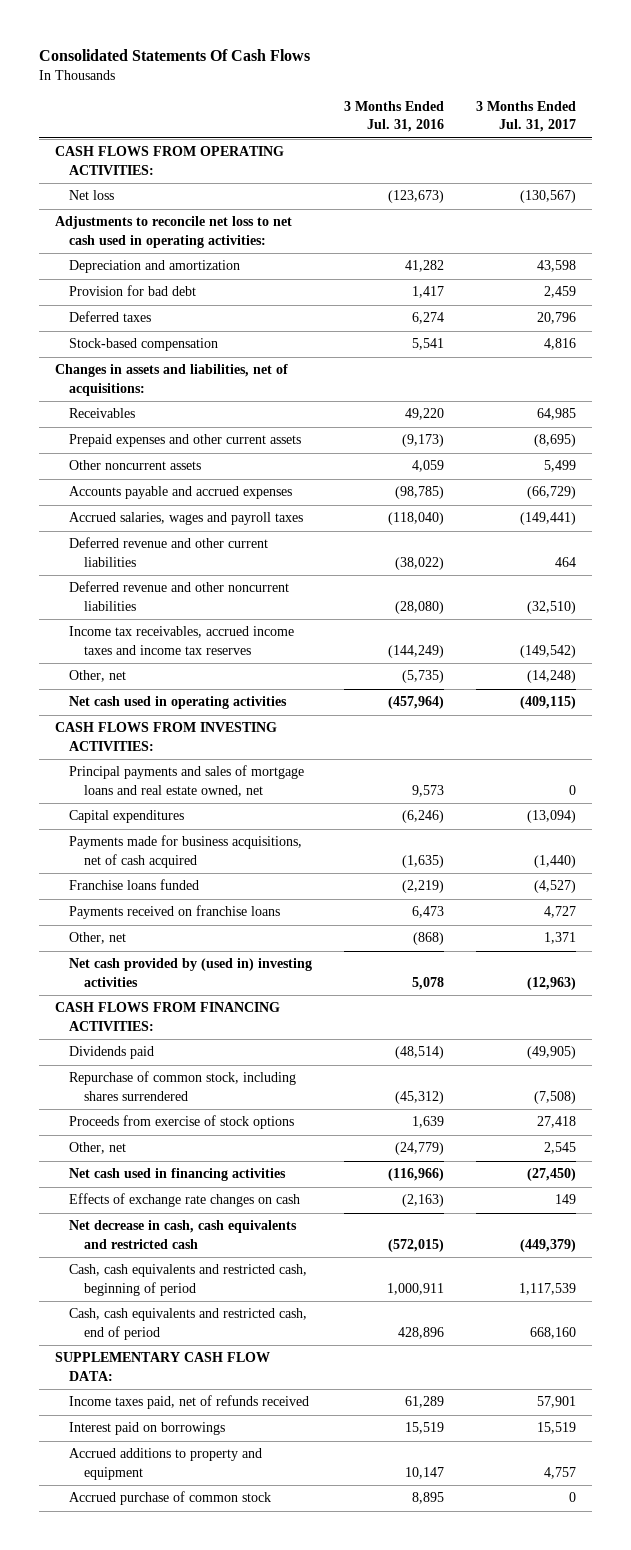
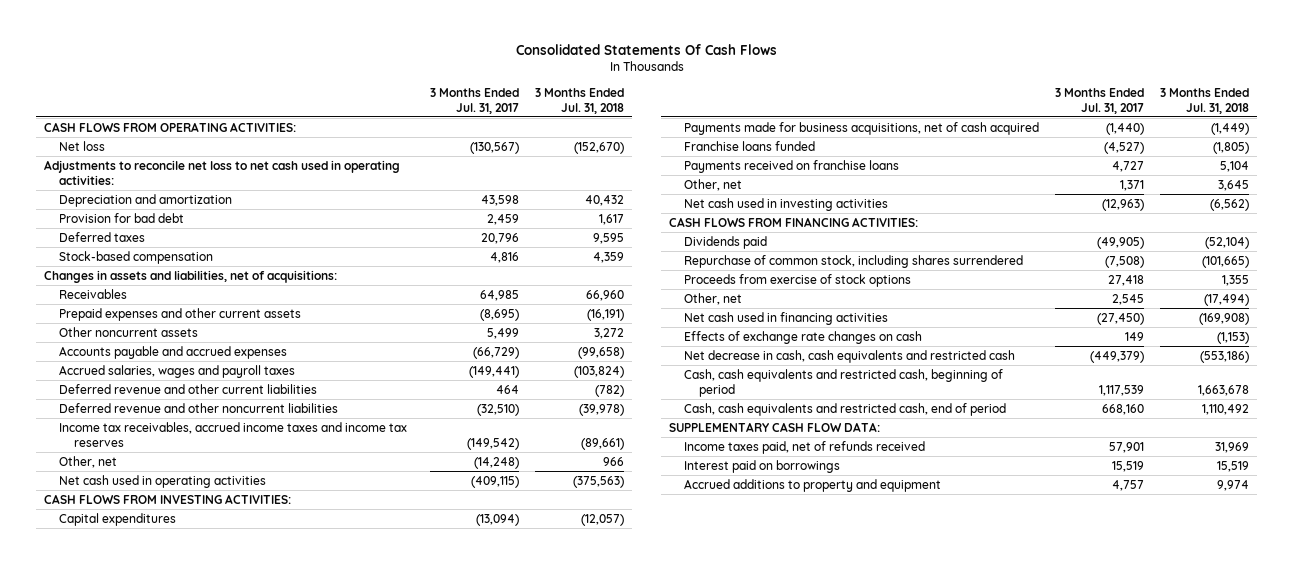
- | 3 Months Ended Jul. 31, 2016 | 3 Months Ended Jul. 31, 2017
+ | 3 Months Ended Jul. 31, 2017 | 3 Months Ended Jul. 31, 2018
- Principal payments and sales of mortgage loans and real estate owned, net | 9,573 | 0
- Net cash provided by (used in) investing activities | 5,078 | (12,963)
+ Net cash used in investing activities | (12,963) | (6,562)
- Accrued purchase of common stock | 8,895 | 0

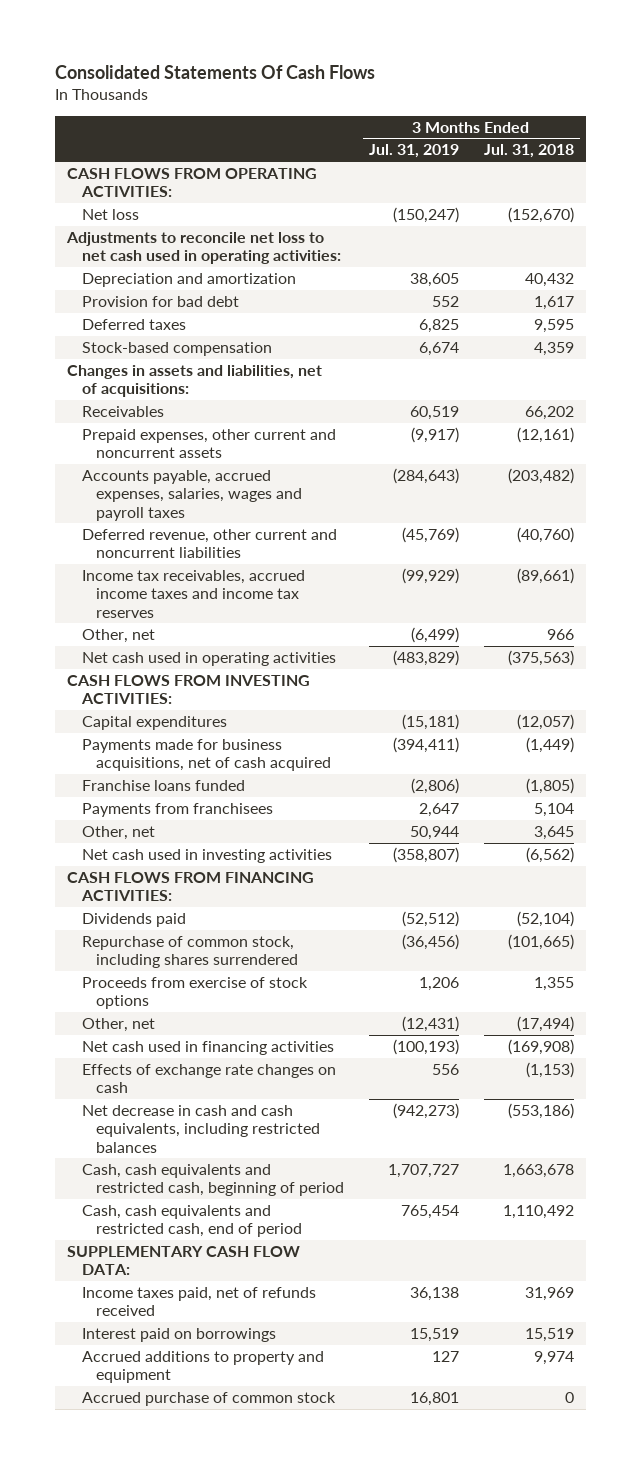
- | 3 Months Ended Jul. 31, 2017 | 3 Months Ended Jul. 31, 2018
+ | 3 Months Ended Jul. 31, 2019 | 3 Months Ended Jul. 31, 2018
- Receivables | 64,985 | 66,960
- Prepaid expenses and other current assets | (8,695) | (16,191)
- Other noncurrent assets | 5,499 | 3,272
- Accounts payable and accrued expenses | (66,729) | (99,658)
- Accrued salaries, wages and payroll taxes | (149,441) | (103,824)
- Deferred revenue and other current liabilities | 464 | (782)
- Deferred revenue and other noncurrent liabilities | (32,510) | (39,978)
+ Receivables | 60,519 | 66,202
+ Prepaid expenses, other current and noncurrent assets | (9,917) | (12,161)
+ Accounts payable, accrued expenses, salaries, wages and payroll taxes | (284,643) | (203,482)
+ Deferred revenue, other current and noncurrent liabilities | (45,769) | (40,760)
- Payments received on franchise loans | 4,727 | 5,104
+ Payments from franchisees | 2,647 | 5,104
- Net decrease in cash, cash equivalents and restricted cash | (449,379) | (553,186)
+ Net decrease in cash and cash equivalents, including restricted balances | (942,273) | (553,186)
+ Accrued purchase of common stock | 16,801 | 0

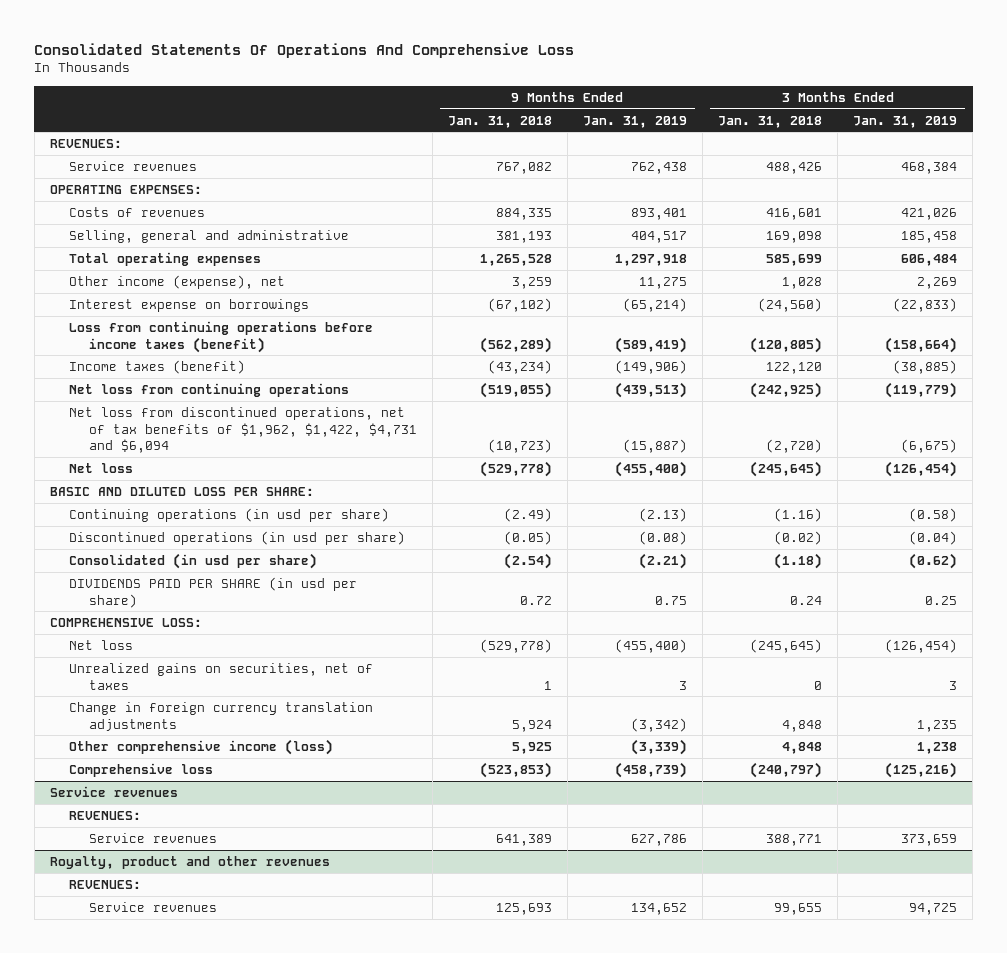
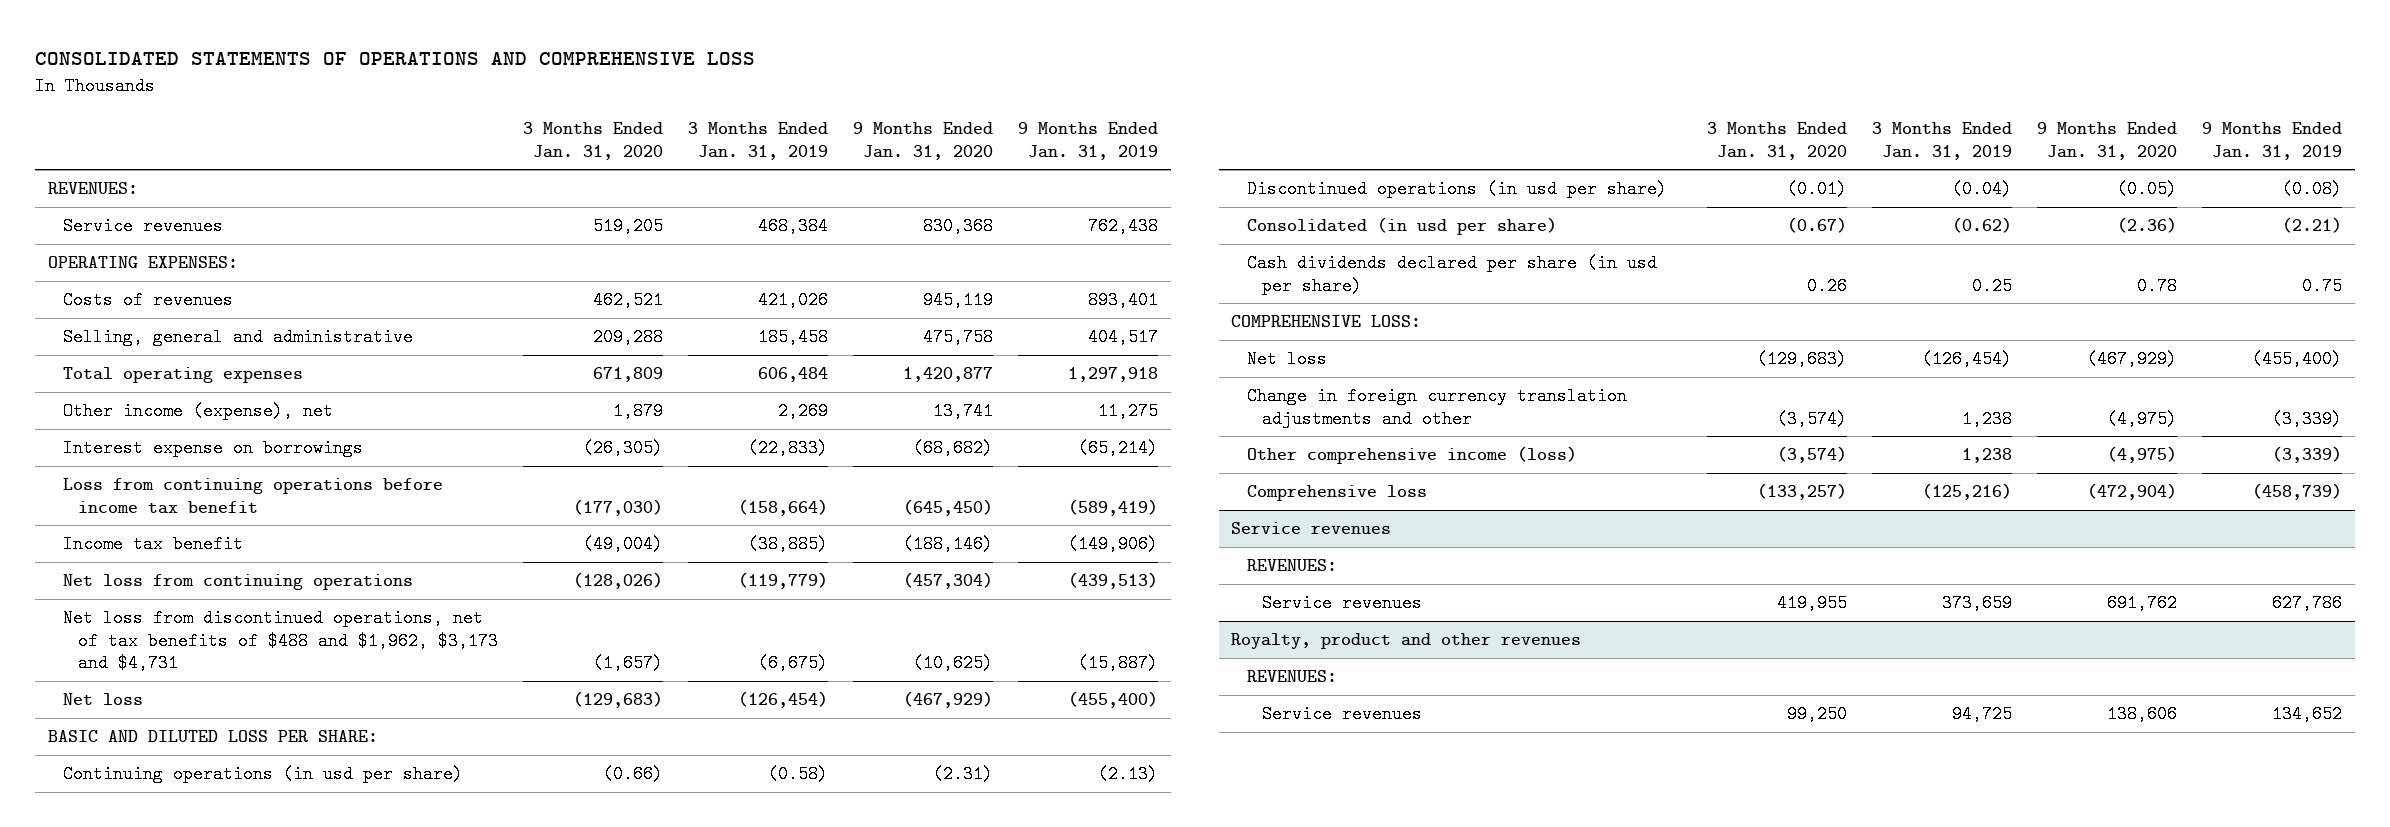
- Consolidated Statements Of Operations And Comprehensive Loss
+ CONSOLIDATED STATEMENTS OF OPERATIONS AND COMPREHENSIVE LOSS
- | 9 Months Ended Jan. 31, 2018 | 9 Months Ended Jan. 31, 2019 | 3 Months Ended Jan. 31, 2018 | 3 Months Ended Jan. 31, 2019
+ | 3 Months Ended Jan. 31, 2020 | 3 Months Ended Jan. 31, 2019 | 9 Months Ended Jan. 31, 2020 | 9 Months Ended Jan. 31, 2019
- Loss from continuing operations before income taxes (benefit) | (562,289) | (589,419) | (120,805) | (158,664)
- Income taxes (benefit) | (43,234) | (149,906) | 122,120 | (38,885)
+ Loss from continuing operations before income tax benefit | (177,030) | (158,664) | (645,450) | (589,419)
+ Income tax benefit | (49,004) | (38,885) | (188,146) | (149,906)
- Net loss from discontinued operations, net of tax benefits of $1,962, $1,422, $4,731 and $6,094 | (10,723) | (15,887) | (2,720) | (6,675)
+ Net loss from discontinued operations, net of tax benefits of $488 and $1,962, $3,173 and $4,731 | (1,657) | (6,675) | (10,625) | (15,887)
- DIVIDENDS PAID PER SHARE (in usd per share) | 0.72 | 0.75 | 0.24 | 0.25
+ Cash dividends declared per share (in usd per share) | 0.26 | 0.25 | 0.78 | 0.75
- Unrealized gains on securities, net of taxes | 1 | 3 | 0 | 3
- Change in foreign currency translation adjustments | 5,924 | (3,342) | 4,848 | 1,235
+ Change in foreign currency translation adjustments and other | (3,574) | 1,238 | (4,975) | (3,339)

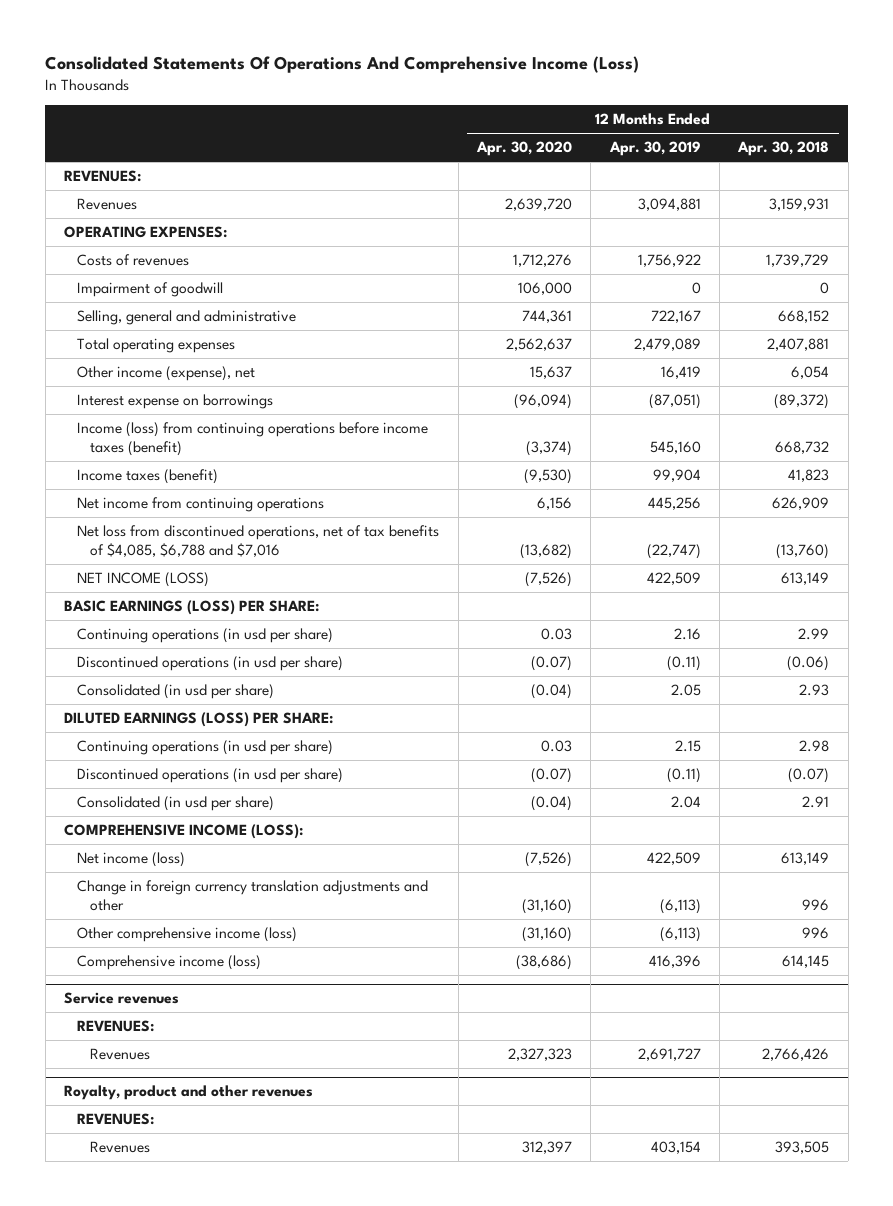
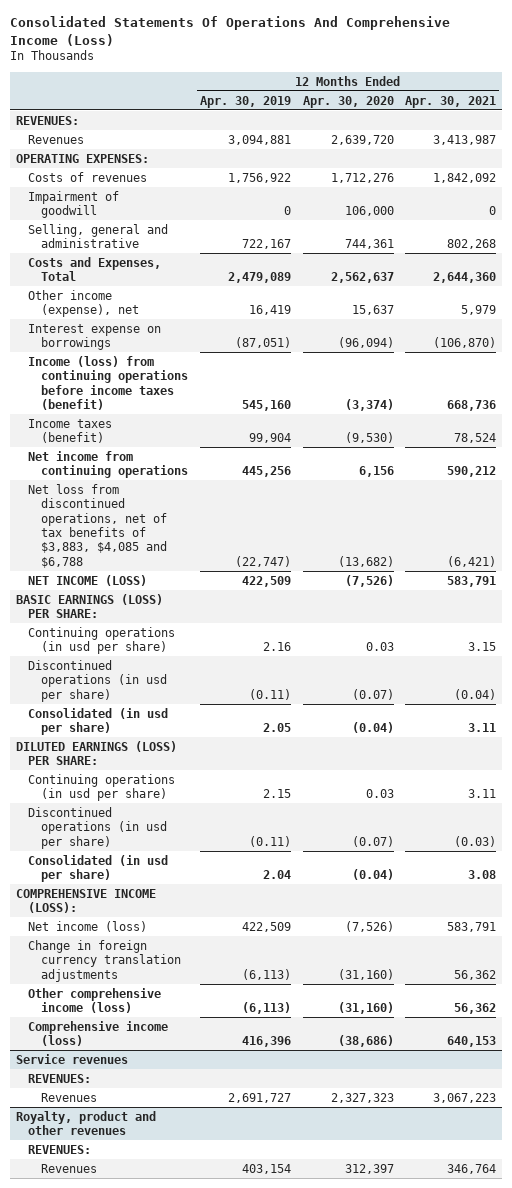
- | 12 Months Ended Apr. 30, 2020 | 12 Months Ended Apr. 30, 2019 | 12 Months Ended Apr. 30, 2018
+ | 12 Months Ended Apr. 30, 2019 | 12 Months Ended Apr. 30, 2020 | 12 Months Ended Apr. 30, 2021
- Total operating expenses | 2,562,637 | 2,479,089 | 2,407,881
+ Costs and Expenses, Total | 2,479,089 | 2,562,637 | 2,644,360
- Net loss from discontinued operations, net of tax benefits of $4,085, $6,788 and $7,016 | (13,682) | (22,747) | (13,760)
+ Net loss from discontinued operations, net of tax benefits of $3,883, $4,085 and $6,788 | (22,747) | (13,682) | (6,421)
- Change in foreign currency translation adjustments and other | (31,160) | (6,113) | 996
+ Change in foreign currency translation adjustments | (6,113) | (31,160) | 56,362

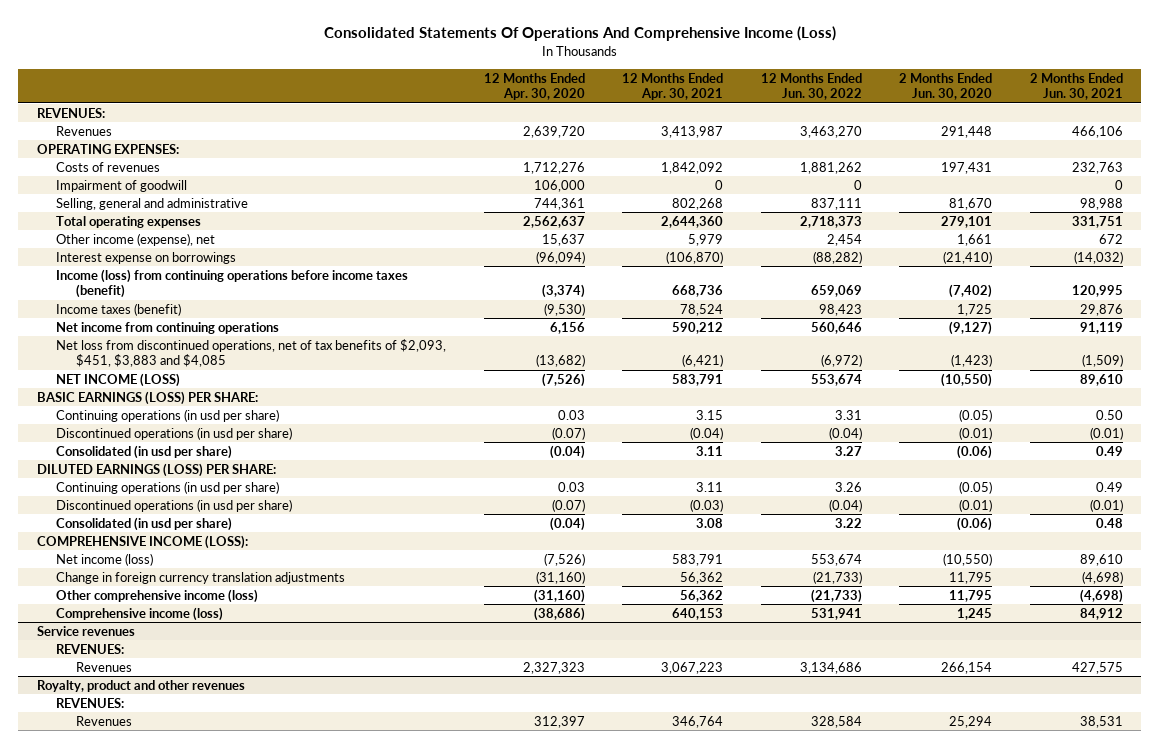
- | 12 Months Ended Apr. 30, 2019 | 12 Months Ended Apr. 30, 2020 | 12 Months Ended Apr. 30, 2021
+ | 12 Months Ended Apr. 30, 2020 | 12 Months Ended Apr. 30, 2021 | 12 Months Ended Jun. 30, 2022 | 2 Months Ended Jun. 30, 2020 | 2 Months Ended Jun. 30, 2021
- Costs and Expenses, Total | 2,479,089 | 2,562,637 | 2,644,360
+ Total operating expenses | 2,562,637 | 2,644,360 | 2,718,373 | 279,101 | 331,751
- Net loss from discontinued operations, net of tax benefits of $3,883, $4,085 and $6,788 | (22,747) | (13,682) | (6,421)
+ Net loss from discontinued operations, net of tax benefits of $2,093, $451, $3,883 and $4,085 | (13,682) | (6,421) | (6,972) | (1,423) | (1,509)

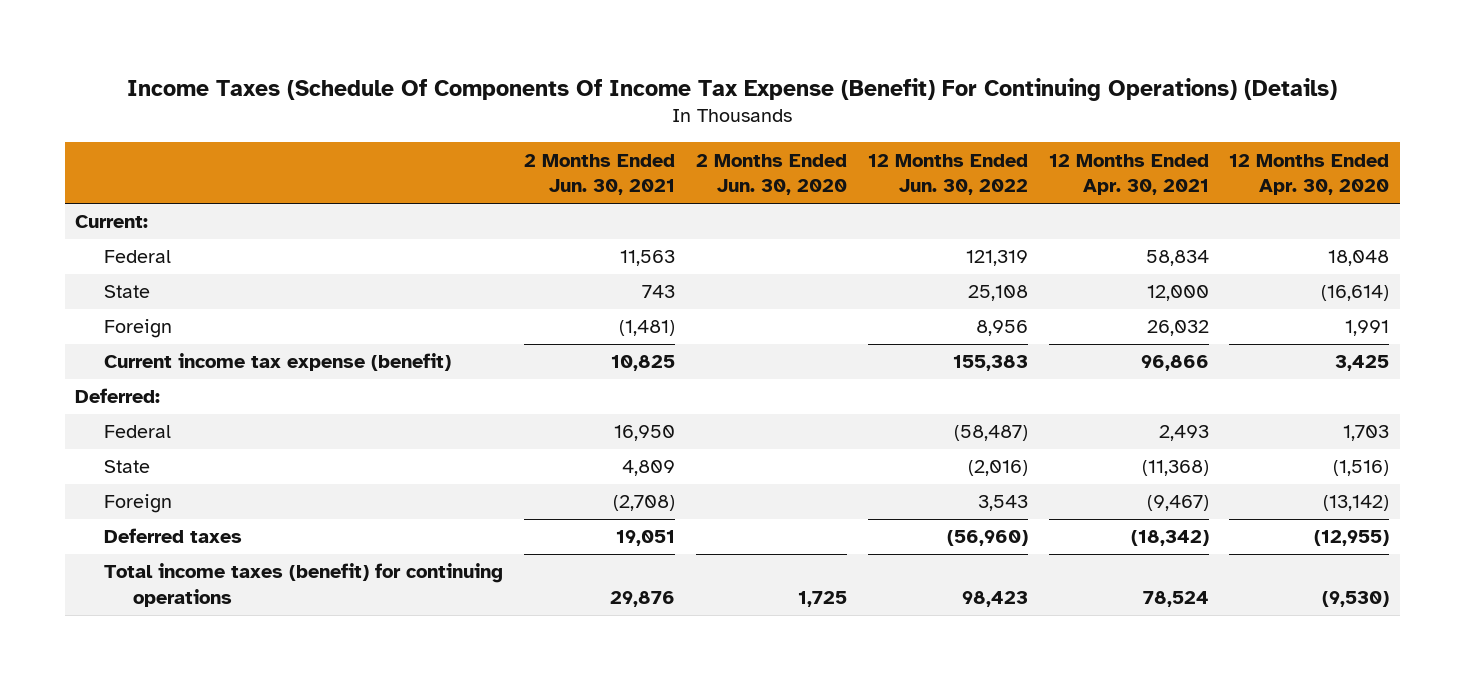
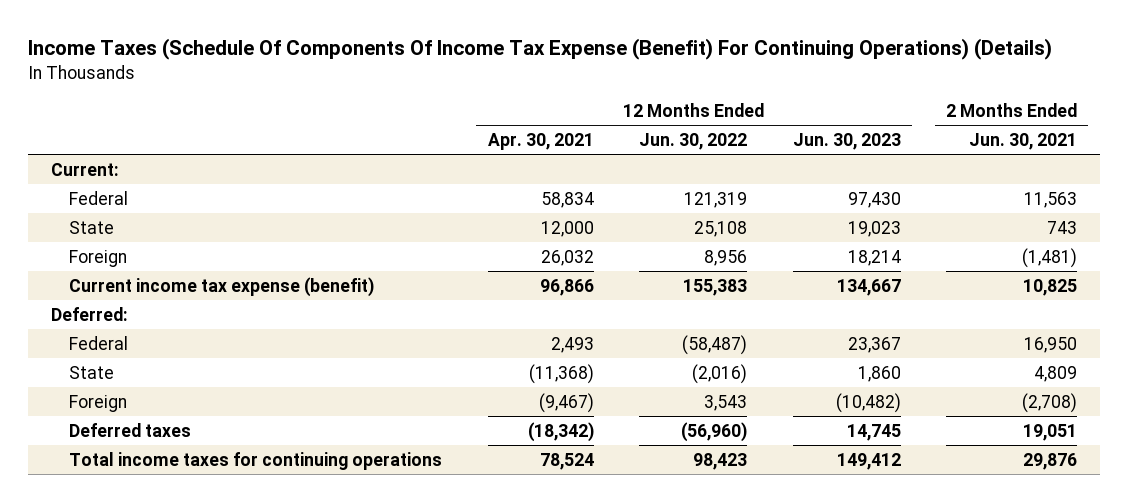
- | 2 Months Ended Jun. 30, 2021 | 2 Months Ended Jun. 30, 2020 | 12 Months Ended Jun. 30, 2022 | 12 Months Ended Apr. 30, 2021 | 12 Months Ended Apr. 30, 2020
+ | 12 Months Ended Apr. 30, 2021 | 12 Months Ended Jun. 30, 2022 | 12 Months Ended Jun. 30, 2023 | 2 Months Ended Jun. 30, 2021
- Total income taxes (benefit) for continuing operations | 29,876 | 1,725 | 98,423 | 78,524 | (9,530)
+ Total income taxes for continuing operations | 78,524 | 98,423 | 149,412 | 29,876

